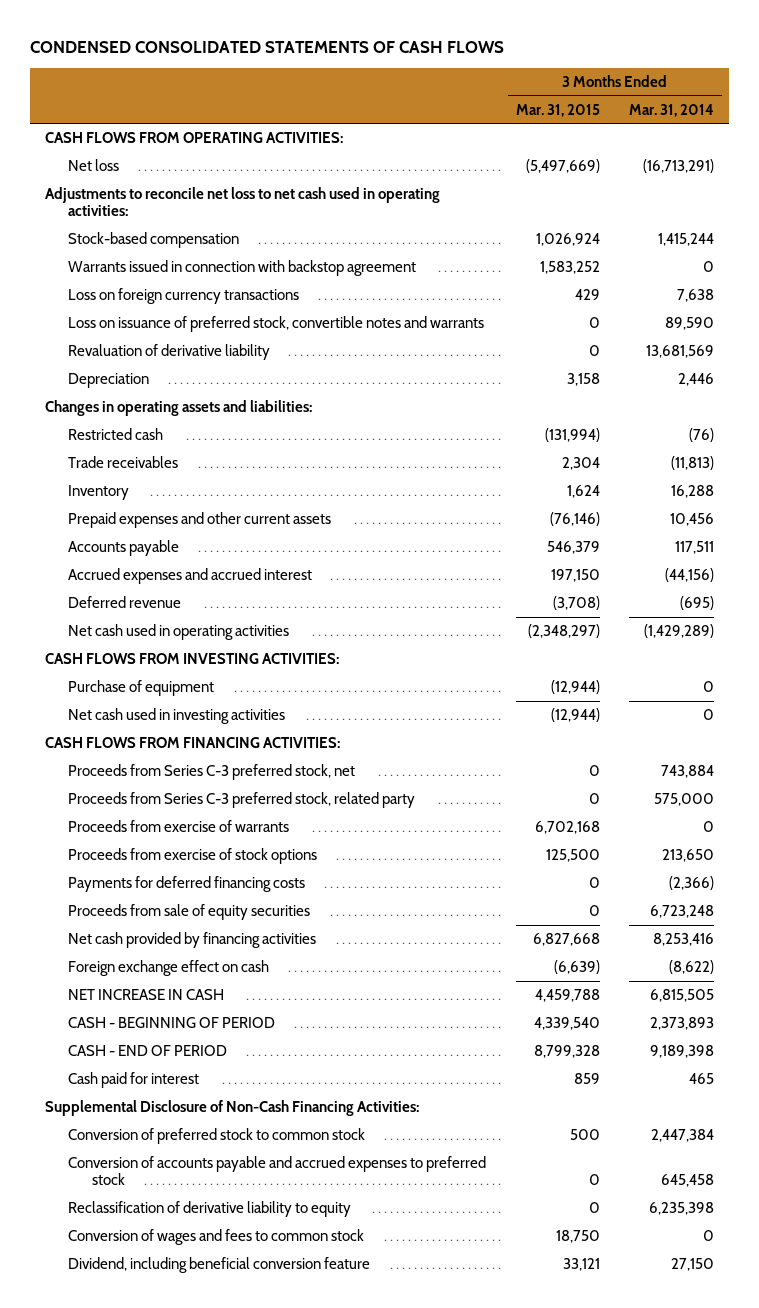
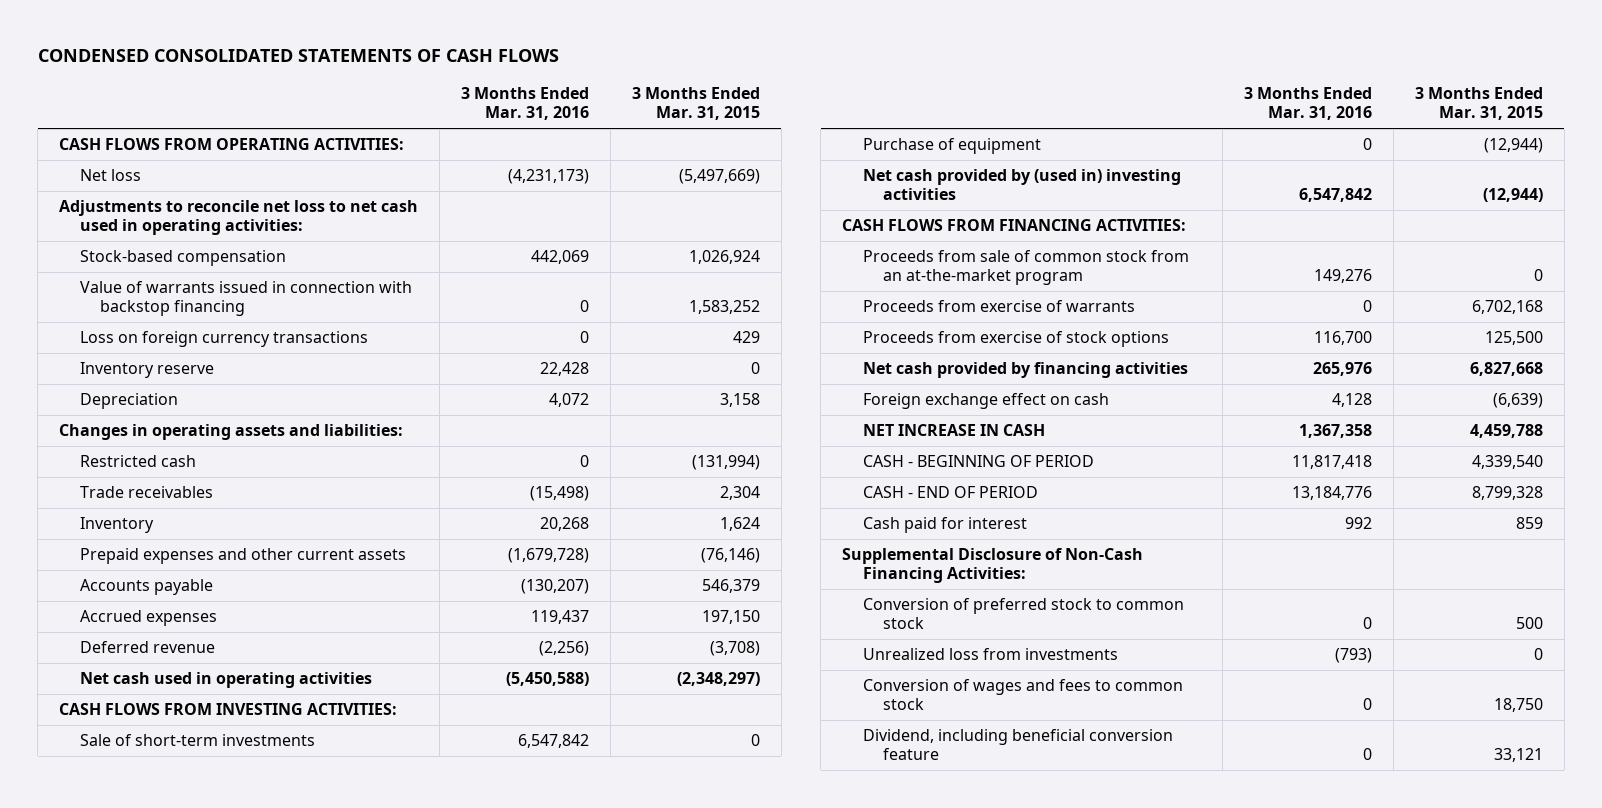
- | 3 Months Ended Mar. 31, 2015 | 3 Months Ended Mar. 31, 2014
+ | 3 Months Ended Mar. 31, 2016 | 3 Months Ended Mar. 31, 2015
- Warrants issued in connection with backstop agreement | 1,583,252 | 0
+ Value of warrants issued in connection with backstop financing | 0 | 1,583,252
- Loss on issuance of preferred stock, convertible notes and warrants | 0 | 89,590
- Revaluation of derivative liability | 0 | 13,681,569
+ Inventory reserve | 22,428 | 0
- Accrued expenses and accrued interest | 197,150 | (44,156)
+ Accrued expenses | 119,437 | 197,150
+ Sale of short-term investments | 6,547,842 | 0
- Net cash used in investing activities | (12,944) | 0
+ Net cash provided by (used in) investing activities | 6,547,842 | (12,944)
- Proceeds from Series C-3 preferred stock, net | 0 | 743,884
- Proceeds from Series C-3 preferred stock, related party | 0 | 575,000
+ Proceeds from sale of common stock from an at-the-market program | 149,276 | 0
- Payments for deferred financing costs | 0 | (2,366)
- Proceeds from sale of equity securities | 0 | 6,723,248
- Conversion of accounts payable and accrued expenses to preferred stock | 0 | 645,458
- Reclassification of derivative liability to equity | 0 | 6,235,398
+ Unrealized loss from investments | (793) | 0

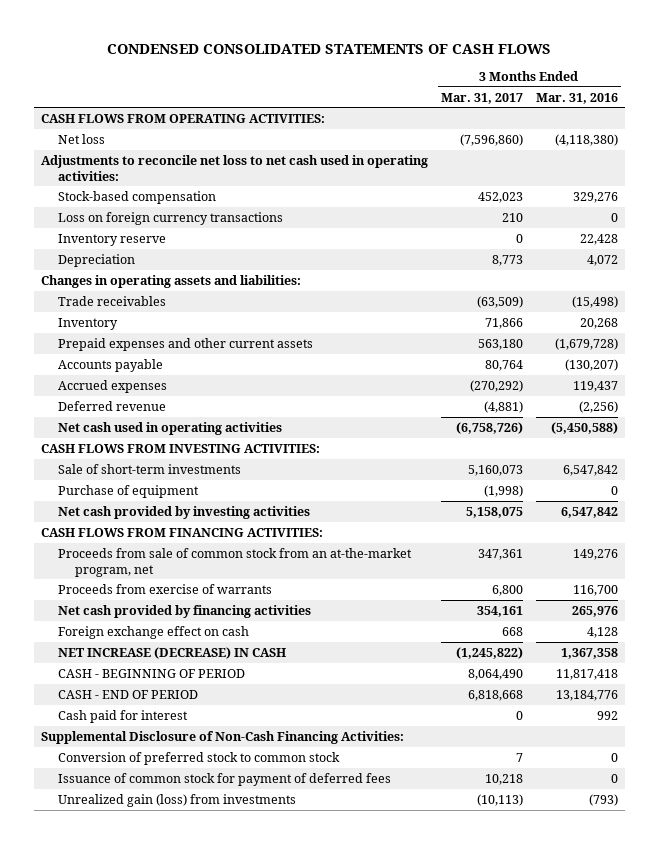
- | 3 Months Ended Mar. 31, 2016 | 3 Months Ended Mar. 31, 2015
+ | 3 Months Ended Mar. 31, 2017 | 3 Months Ended Mar. 31, 2016
- Net loss | (4,231,173) | (5,497,669)
+ Net loss | (7,596,860) | (4,118,380)
- Stock-based compensation | 442,069 | 1,026,924
- Value of warrants issued in connection with backstop financing | 0 | 1,583,252
+ Stock-based compensation | 452,023 | 329,276
- Restricted cash | 0 | (131,994)
- Net cash provided by (used in) investing activities | 6,547,842 | (12,944)
+ Net cash provided by investing activities | 5,158,075 | 6,547,842
- Proceeds from sale of common stock from an at-the-market program | 149,276 | 0
- Proceeds from exercise of warrants | 0 | 6,702,168
- Proceeds from exercise of stock options | 116,700 | 125,500
+ Proceeds from sale of common stock from an at-the-market program, net | 347,361 | 149,276
+ Proceeds from exercise of warrants | 6,800 | 116,700
- NET INCREASE IN CASH | 1,367,358 | 4,459,788
+ NET INCREASE (DECREASE) IN CASH | (1,245,822) | 1,367,358
- Unrealized loss from investments | (793) | 0
- Conversion of wages and fees to common stock | 0 | 18,750
- Dividend, including beneficial conversion feature | 0 | 33,121
+ Issuance of common stock for payment of deferred fees | 10,218 | 0
+ Unrealized gain (loss) from investments | (10,113) | (793)

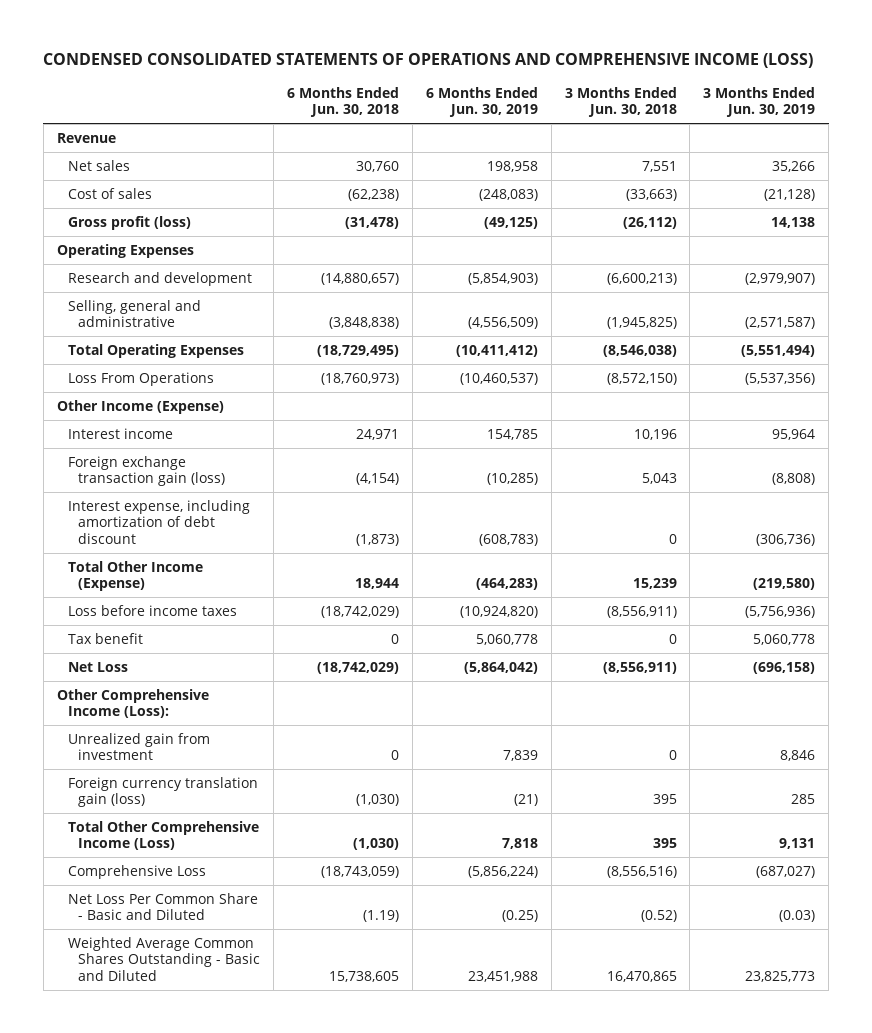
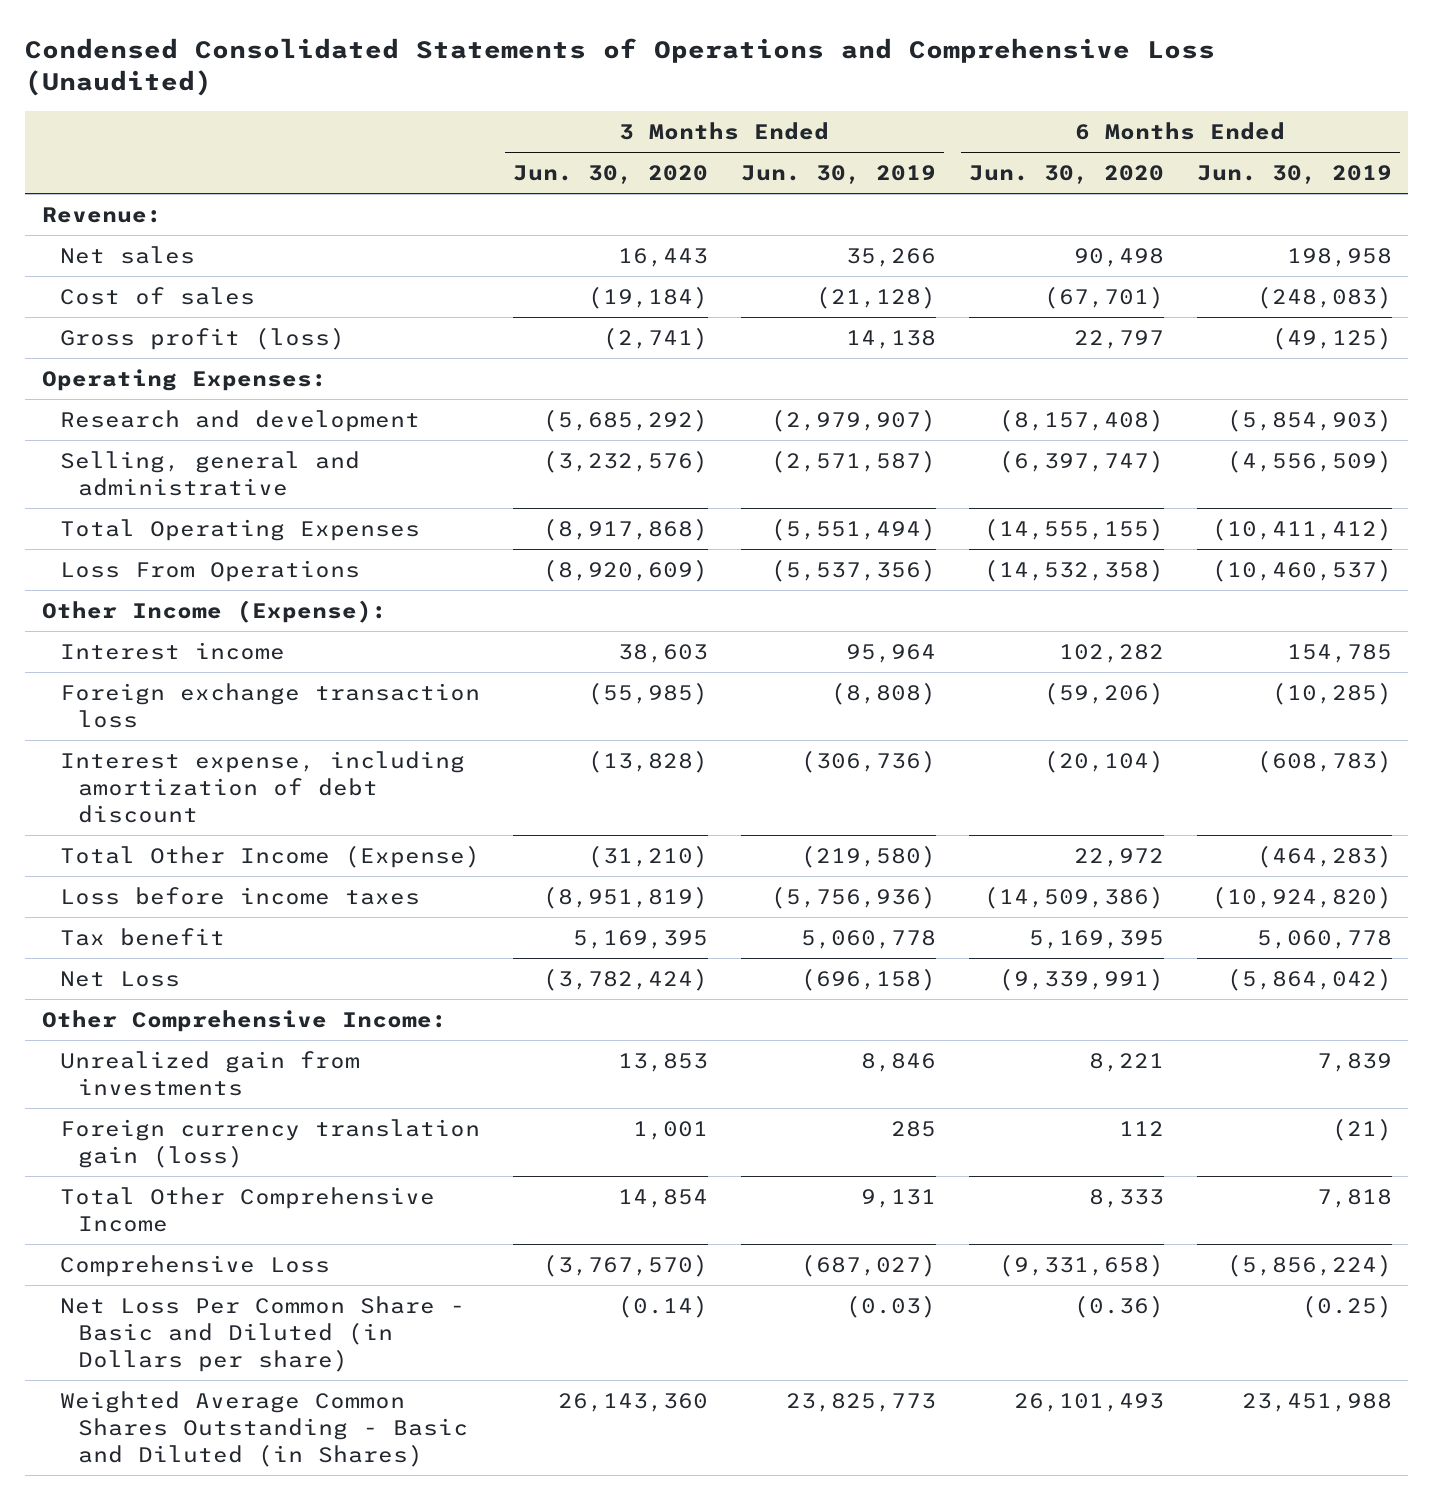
- CONDENSED CONSOLIDATED STATEMENTS OF OPERATIONS AND COMPREHENSIVE INCOME (LOSS)
+ Condensed Consolidated Statements of Operations and Comprehensive Loss (Unaudited)
- | 6 Months Ended Jun. 30, 2018 | 6 Months Ended Jun. 30, 2019 | 3 Months Ended Jun. 30, 2018 | 3 Months Ended Jun. 30, 2019
+ | 3 Months Ended Jun. 30, 2020 | 3 Months Ended Jun. 30, 2019 | 6 Months Ended Jun. 30, 2020 | 6 Months Ended Jun. 30, 2019
- Revenue
+ Revenue:
- Operating Expenses
+ Operating Expenses:
- Other Income (Expense)
+ Other Income (Expense):
- Foreign exchange transaction gain (loss) | (4,154) | (10,285) | 5,043 | (8,808)
+ Foreign exchange transaction loss | (55,985) | (8,808) | (59,206) | (10,285)
- Other Comprehensive Income (Loss):
- Unrealized gain from investment | 0 | 7,839 | 0 | 8,846
+ Other Comprehensive Income:
+ Unrealized gain from investments | 13,853 | 8,846 | 8,221 | 7,839
- Total Other Comprehensive Income (Loss) | (1,030) | 7,818 | 395 | 9,131
+ Total Other Comprehensive Income | 14,854 | 9,131 | 8,333 | 7,818
- Net Loss Per Common Share - Basic and Diluted | (1.19) | (0.25) | (0.52) | (0.03)
- Weighted Average Common Shares Outstanding - Basic and Diluted | 15,738,605 | 23,451,988 | 16,470,865 | 23,825,773
+ Net Loss Per Common Share - Basic and Diluted (in Dollars per share) | (0.14) | (0.03) | (0.36) | (0.25)
+ Weighted Average Common Shares Outstanding - Basic and Diluted (in Shares) | 26,143,360 | 23,825,773 | 26,101,493 | 23,451,988

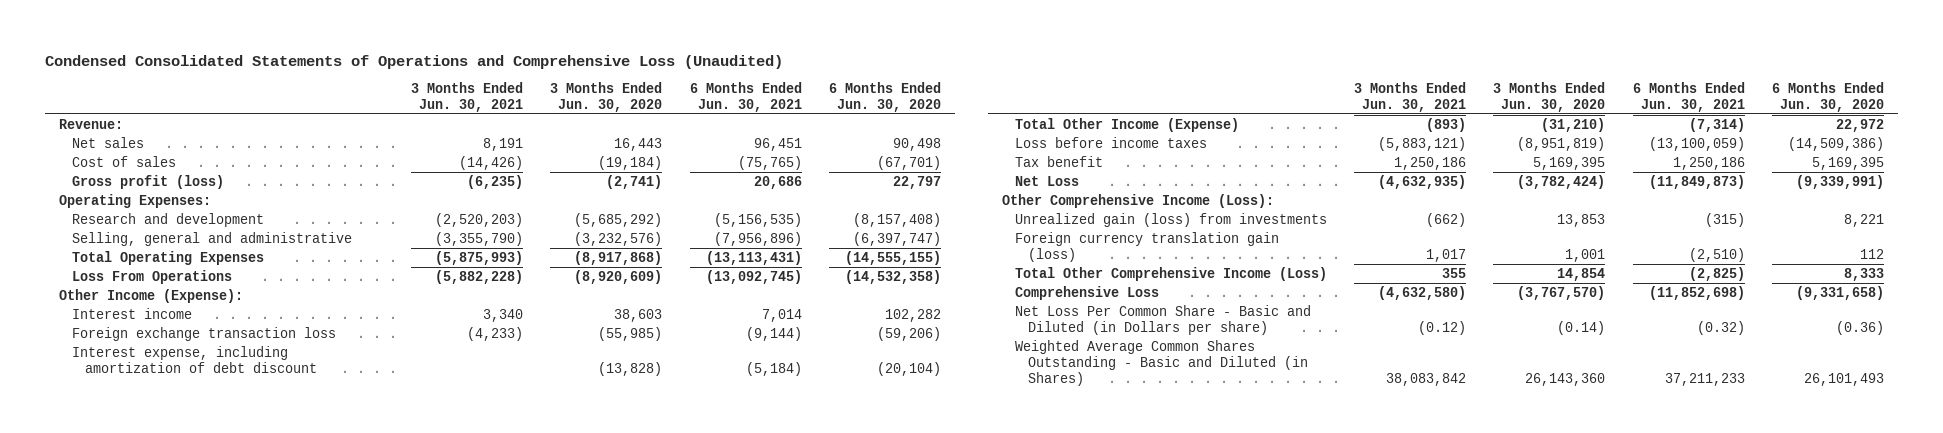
- | 3 Months Ended Jun. 30, 2020 | 3 Months Ended Jun. 30, 2019 | 6 Months Ended Jun. 30, 2020 | 6 Months Ended Jun. 30, 2019
+ | 3 Months Ended Jun. 30, 2021 | 3 Months Ended Jun. 30, 2020 | 6 Months Ended Jun. 30, 2021 | 6 Months Ended Jun. 30, 2020
- Other Comprehensive Income:
- Unrealized gain from investments | 13,853 | 8,846 | 8,221 | 7,839
+ Other Comprehensive Income (Loss):
+ Unrealized gain (loss) from investments | (662) | 13,853 | (315) | 8,221
- Total Other Comprehensive Income | 14,854 | 9,131 | 8,333 | 7,818
+ Total Other Comprehensive Income (Loss) | 355 | 14,854 | (2,825) | 8,333

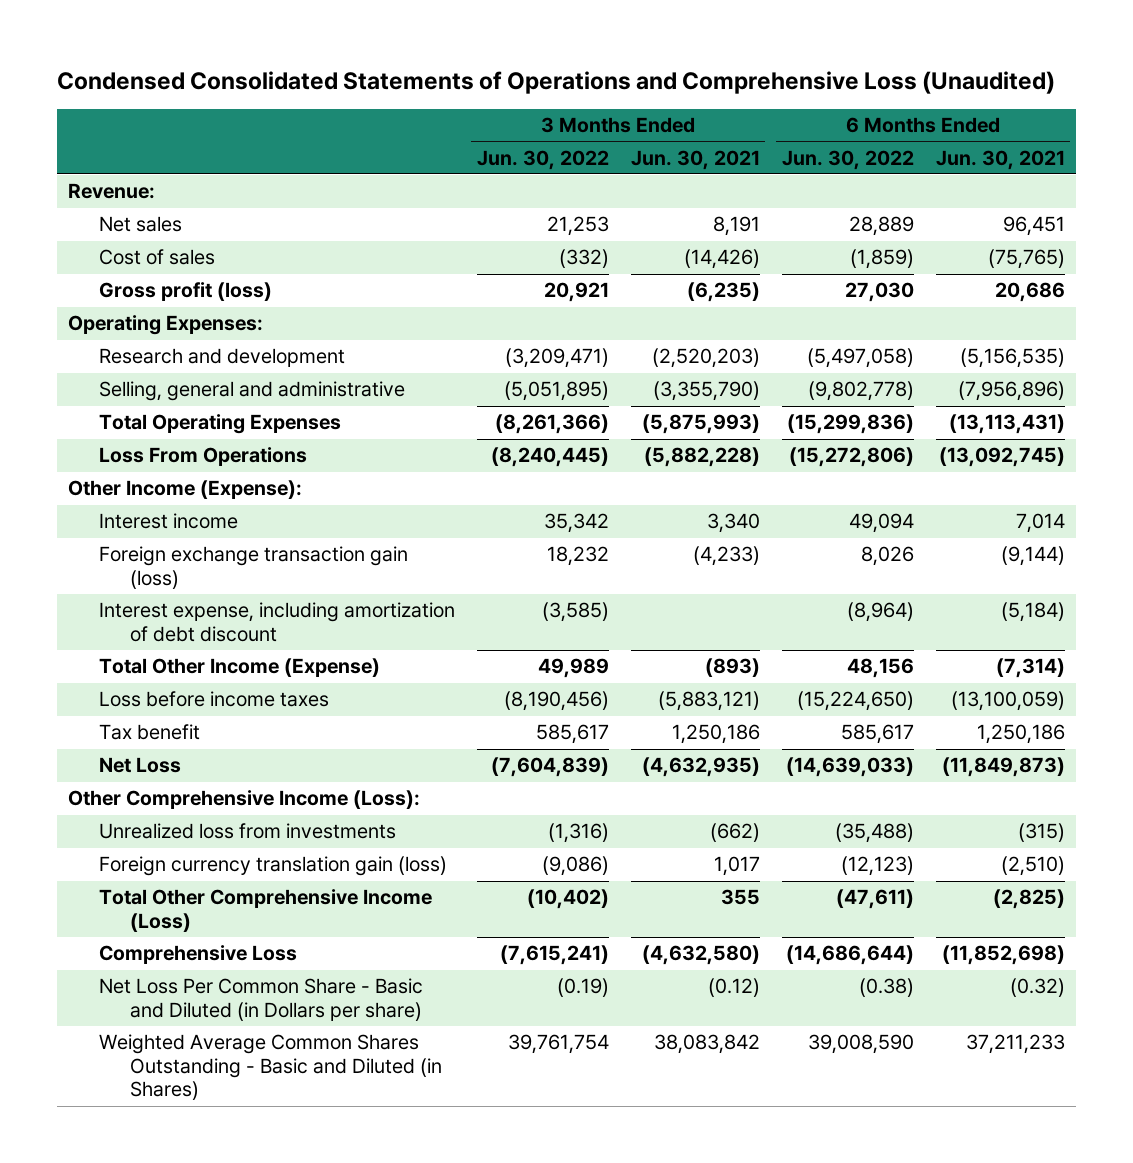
- | 3 Months Ended Jun. 30, 2021 | 3 Months Ended Jun. 30, 2020 | 6 Months Ended Jun. 30, 2021 | 6 Months Ended Jun. 30, 2020
+ | 3 Months Ended Jun. 30, 2022 | 3 Months Ended Jun. 30, 2021 | 6 Months Ended Jun. 30, 2022 | 6 Months Ended Jun. 30, 2021
- Foreign exchange transaction loss | (4,233) | (55,985) | (9,144) | (59,206)
+ Foreign exchange transaction gain (loss) | 18,232 | (4,233) | 8,026 | (9,144)
- Unrealized gain (loss) from investments | (662) | 13,853 | (315) | 8,221
+ Unrealized loss from investments | (1,316) | (662) | (35,488) | (315)

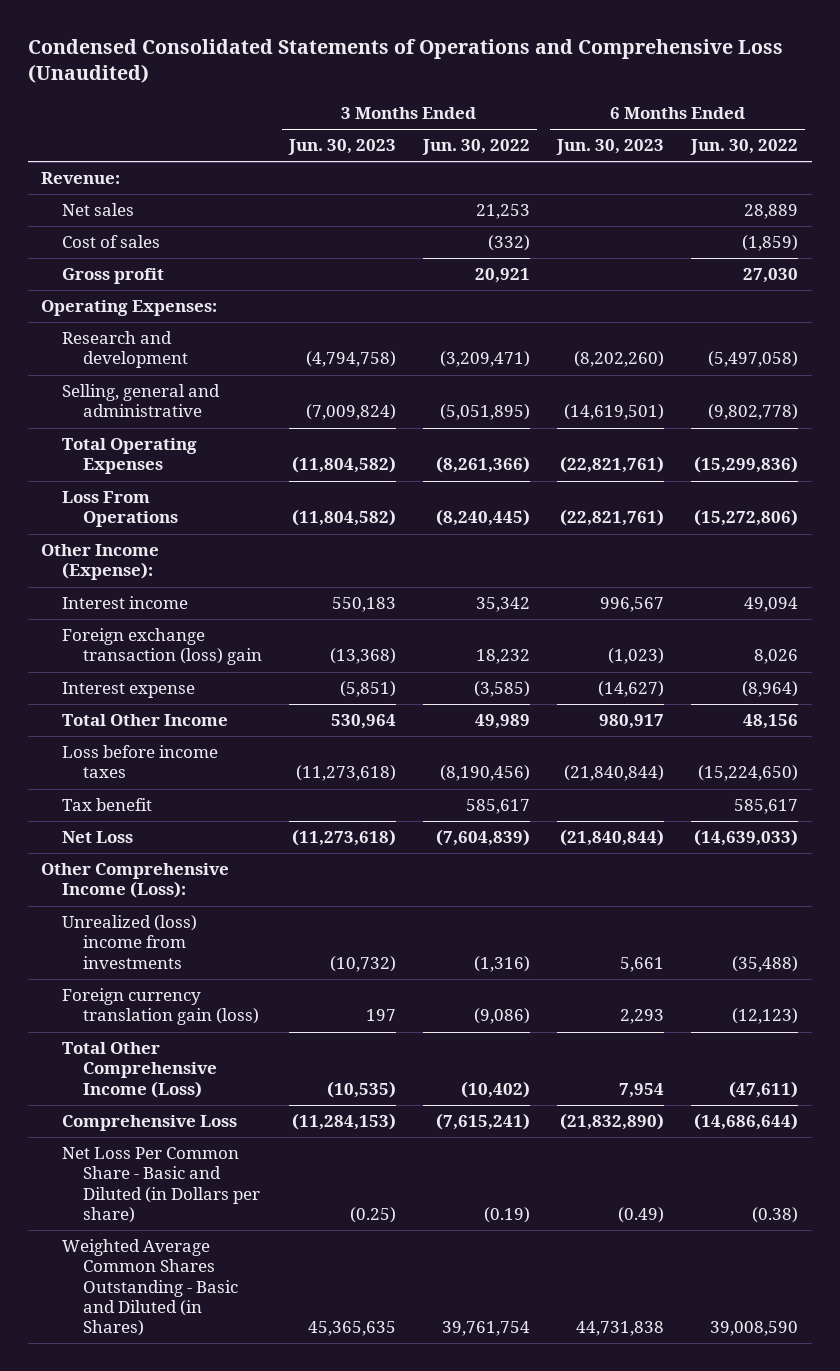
- | 3 Months Ended Jun. 30, 2022 | 3 Months Ended Jun. 30, 2021 | 6 Months Ended Jun. 30, 2022 | 6 Months Ended Jun. 30, 2021
+ | 3 Months Ended Jun. 30, 2023 | 3 Months Ended Jun. 30, 2022 | 6 Months Ended Jun. 30, 2023 | 6 Months Ended Jun. 30, 2022
- Gross profit (loss) | 20,921 | (6,235) | 27,030 | 20,686
+ Gross profit | | 20,921 | | 27,030
- Foreign exchange transaction gain (loss) | 18,232 | (4,233) | 8,026 | (9,144)
- Interest expense, including amortization of debt discount | (3,585) | | (8,964) | (5,184)
- Total Other Income (Expense) | 49,989 | (893) | 48,156 | (7,314)
+ Foreign exchange transaction (loss) gain | (13,368) | 18,232 | (1,023) | 8,026
+ Interest expense | (5,851) | (3,585) | (14,627) | (8,964)
+ Total Other Income | 530,964 | 49,989 | 980,917 | 48,156
- Unrealized loss from investments | (1,316) | (662) | (35,488) | (315)
+ Unrealized (loss) income from investments | (10,732) | (1,316) | 5,661 | (35,488)

